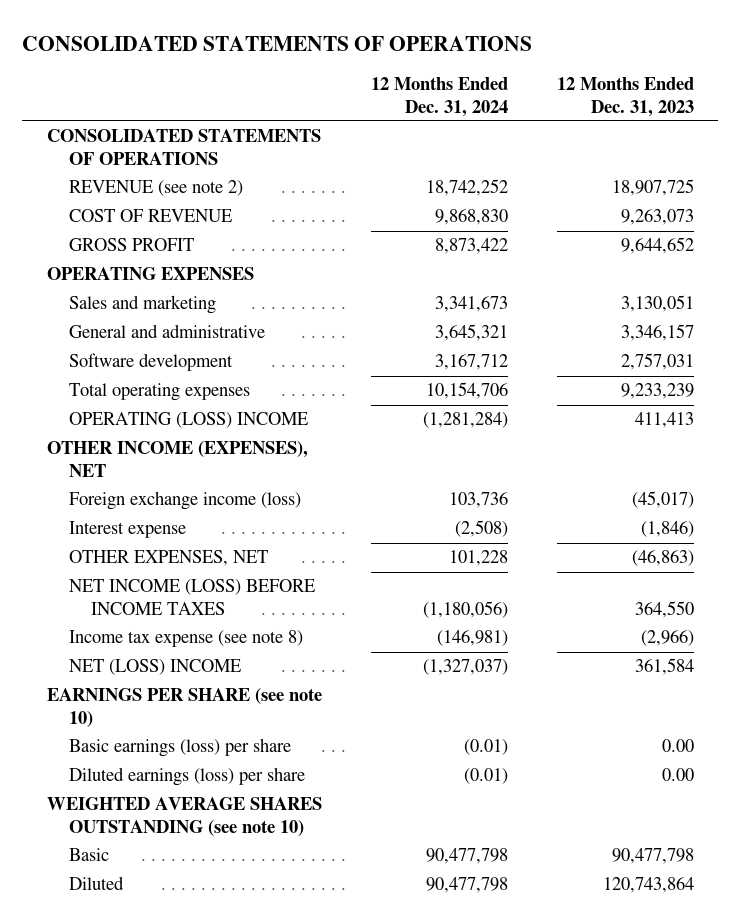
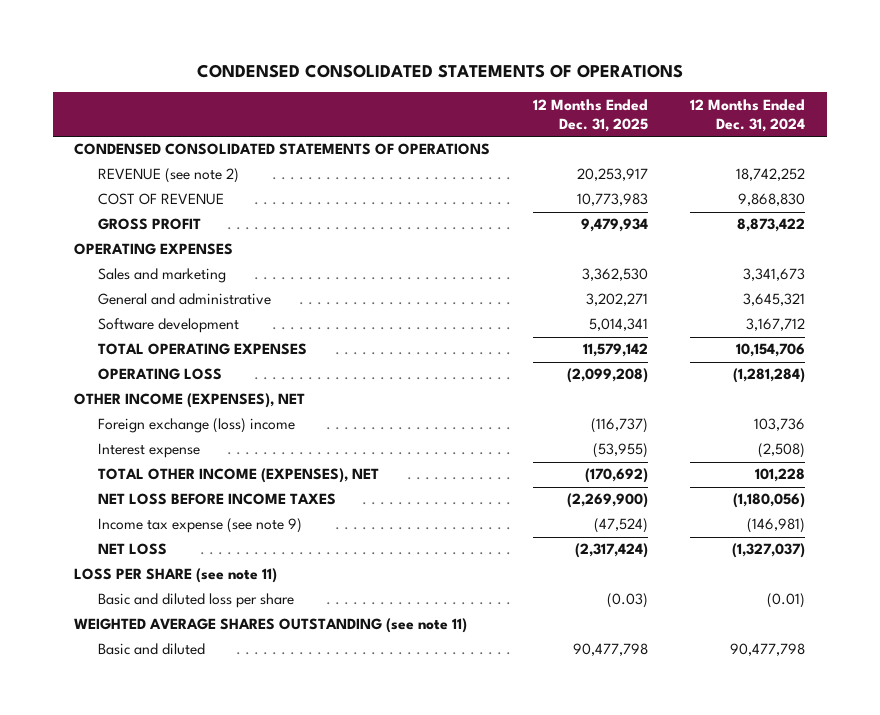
- CONSOLIDATED STATEMENTS OF OPERATIONS
+ CONDENSED CONSOLIDATED STATEMENTS OF OPERATIONS
- | 12 Months Ended Dec. 31, 2024 | 12 Months Ended Dec. 31, 2023
+ | 12 Months Ended Dec. 31, 2025 | 12 Months Ended Dec. 31, 2024
- CONSOLIDATED STATEMENTS OF OPERATIONS
+ CONDENSED CONSOLIDATED STATEMENTS OF OPERATIONS
- Total operating expenses | 10,154,706 | 9,233,239
- OPERATING (LOSS) INCOME | (1,281,284) | 411,413
+ TOTAL OPERATING EXPENSES | 11,579,142 | 10,154,706
+ OPERATING LOSS | (2,099,208) | (1,281,284)
- Foreign exchange income (loss) | 103,736 | (45,017)
+ Foreign exchange (loss) income | (116,737) | 103,736
- OTHER EXPENSES, NET | 101,228 | (46,863)
- NET INCOME (LOSS) BEFORE INCOME TAXES | (1,180,056) | 364,550
- Income tax expense (see note 8) | (146,981) | (2,966)
- NET (LOSS) INCOME | (1,327,037) | 361,584
- EARNINGS PER SHARE (see note 10)
- Basic earnings (loss) per share | (0.01) | 0.00
- Diluted earnings (loss) per share | (0.01) | 0.00
- WEIGHTED AVERAGE SHARES OUTSTANDING (see note 10)
- Basic | 90,477,798 | 90,477,798
- Diluted | 90,477,798 | 120,743,864
+ TOTAL OTHER INCOME (EXPENSES), NET | (170,692) | 101,228
+ NET LOSS BEFORE INCOME TAXES | (2,269,900) | (1,180,056)
+ Income tax expense (see note 9) | (47,524) | (146,981)
+ NET LOSS | (2,317,424) | (1,327,037)
+ LOSS PER SHARE (see note 11)
+ Basic and diluted loss per share | (0.03) | (0.01)
+ WEIGHTED AVERAGE SHARES OUTSTANDING (see note 11)
+ Basic and diluted | 90,477,798 | 90,477,798

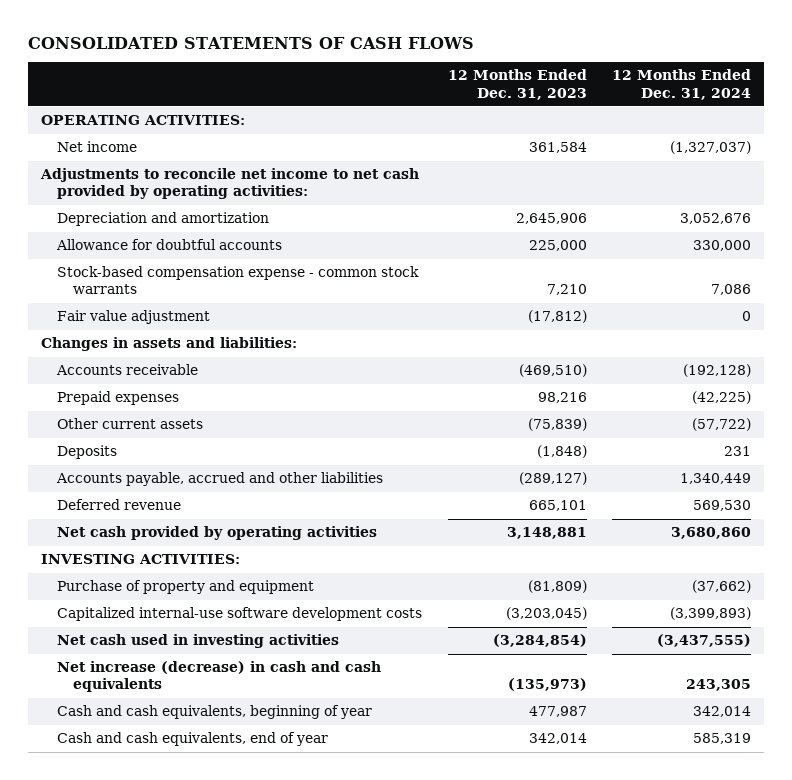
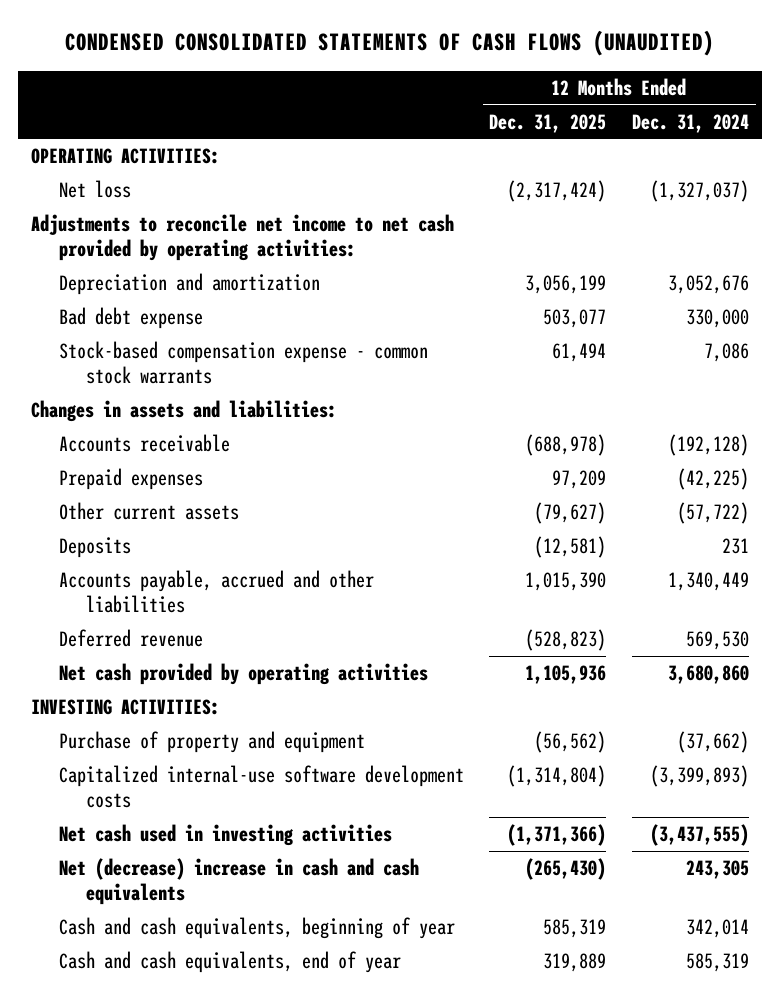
- CONSOLIDATED STATEMENTS OF CASH FLOWS
+ CONDENSED CONSOLIDATED STATEMENTS OF CASH FLOWS (UNAUDITED)
- | 12 Months Ended Dec. 31, 2023 | 12 Months Ended Dec. 31, 2024
+ | 12 Months Ended Dec. 31, 2025 | 12 Months Ended Dec. 31, 2024
- Net income | 361,584 | (1,327,037)
+ Net loss | (2,317,424) | (1,327,037)
- Allowance for doubtful accounts | 225,000 | 330,000
+ Bad debt expense | 503,077 | 330,000
- Fair value adjustment | (17,812) | 0
- Net increase (decrease) in cash and cash equivalents | (135,973) | 243,305
+ Net (decrease) increase in cash and cash equivalents | (265,430) | 243,305

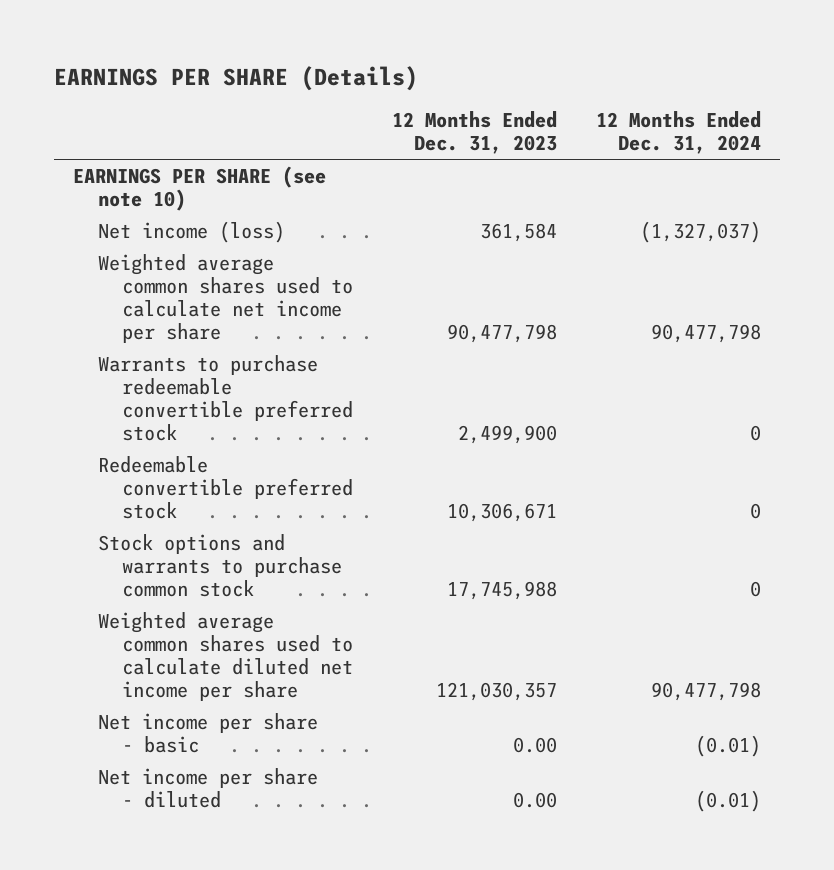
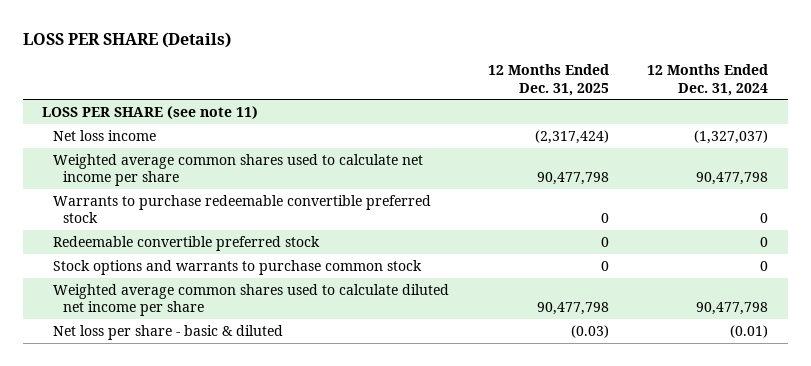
- EARNINGS PER SHARE (Details)
+ LOSS PER SHARE (Details)
- | 12 Months Ended Dec. 31, 2023 | 12 Months Ended Dec. 31, 2024
+ | 12 Months Ended Dec. 31, 2025 | 12 Months Ended Dec. 31, 2024
- EARNINGS PER SHARE (see note 10)
- Net income (loss) | 361,584 | (1,327,037)
+ LOSS PER SHARE (see note 11)
+ Net loss income | (2,317,424) | (1,327,037)
- Net income per share - basic | 0.00 | (0.01)
- Net income per share - diluted | 0.00 | (0.01)
+ Net loss per share - basic & diluted | (0.03) | (0.01)

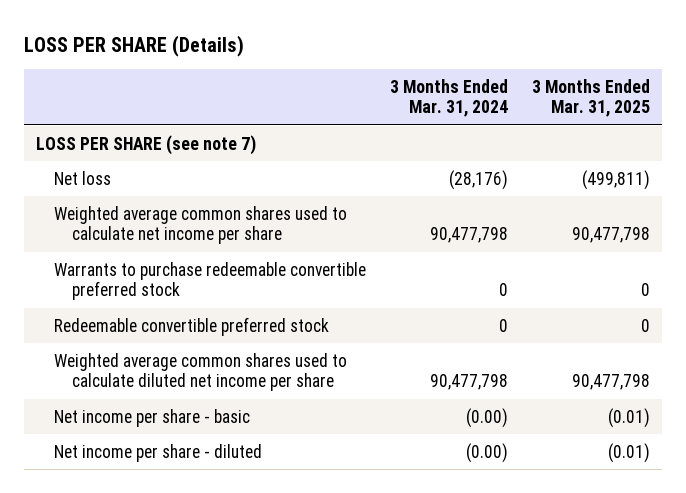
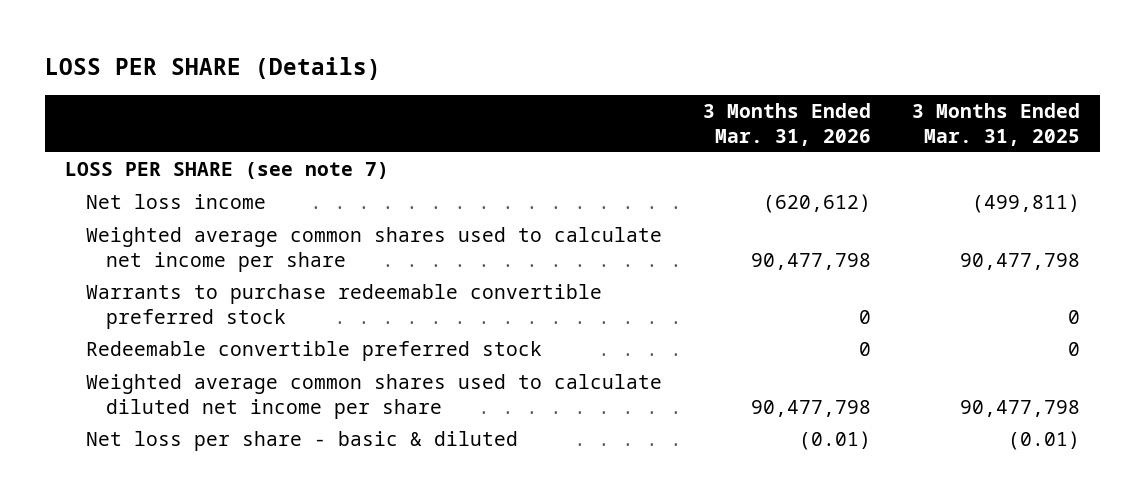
- | 3 Months Ended Mar. 31, 2024 | 3 Months Ended Mar. 31, 2025
+ | 3 Months Ended Mar. 31, 2026 | 3 Months Ended Mar. 31, 2025
- Net loss | (28,176) | (499,811)
+ Net loss income | (620,612) | (499,811)
- Net income per share - basic | (0.00) | (0.01)
- Net income per share - diluted | (0.00) | (0.01)
+ Net loss per share - basic & diluted | (0.01) | (0.01)

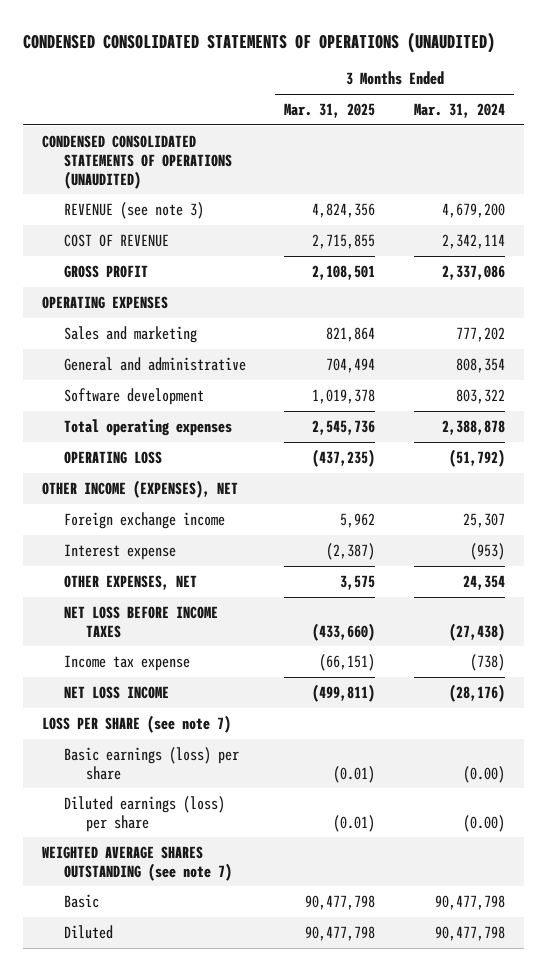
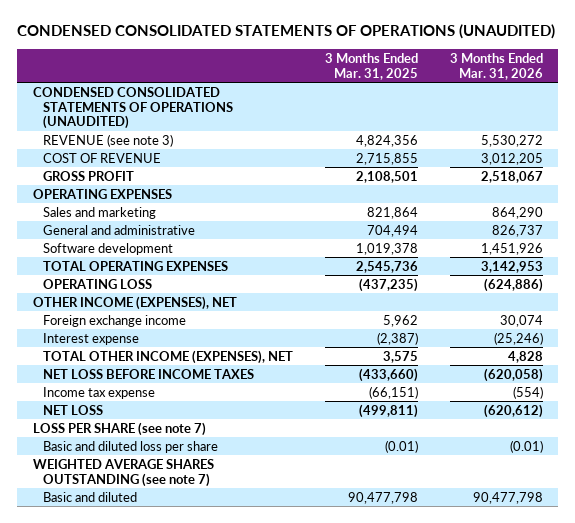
- | 3 Months Ended Mar. 31, 2025 | 3 Months Ended Mar. 31, 2024
+ | 3 Months Ended Mar. 31, 2025 | 3 Months Ended Mar. 31, 2026
- Total operating expenses | 2,545,736 | 2,388,878
+ TOTAL OPERATING EXPENSES | 2,545,736 | 3,142,953
- OTHER EXPENSES, NET | 3,575 | 24,354
+ TOTAL OTHER INCOME (EXPENSES), NET | 3,575 | 4,828
- NET LOSS INCOME | (499,811) | (28,176)
+ NET LOSS | (499,811) | (620,612)
- Basic earnings (loss) per share | (0.01) | (0.00)
- Diluted earnings (loss) per share | (0.01) | (0.00)
+ Basic and diluted loss per share | (0.01) | (0.01)
- Basic | 90,477,798 | 90,477,798
- Diluted | 90,477,798 | 90,477,798
+ Basic and diluted | 90,477,798 | 90,477,798

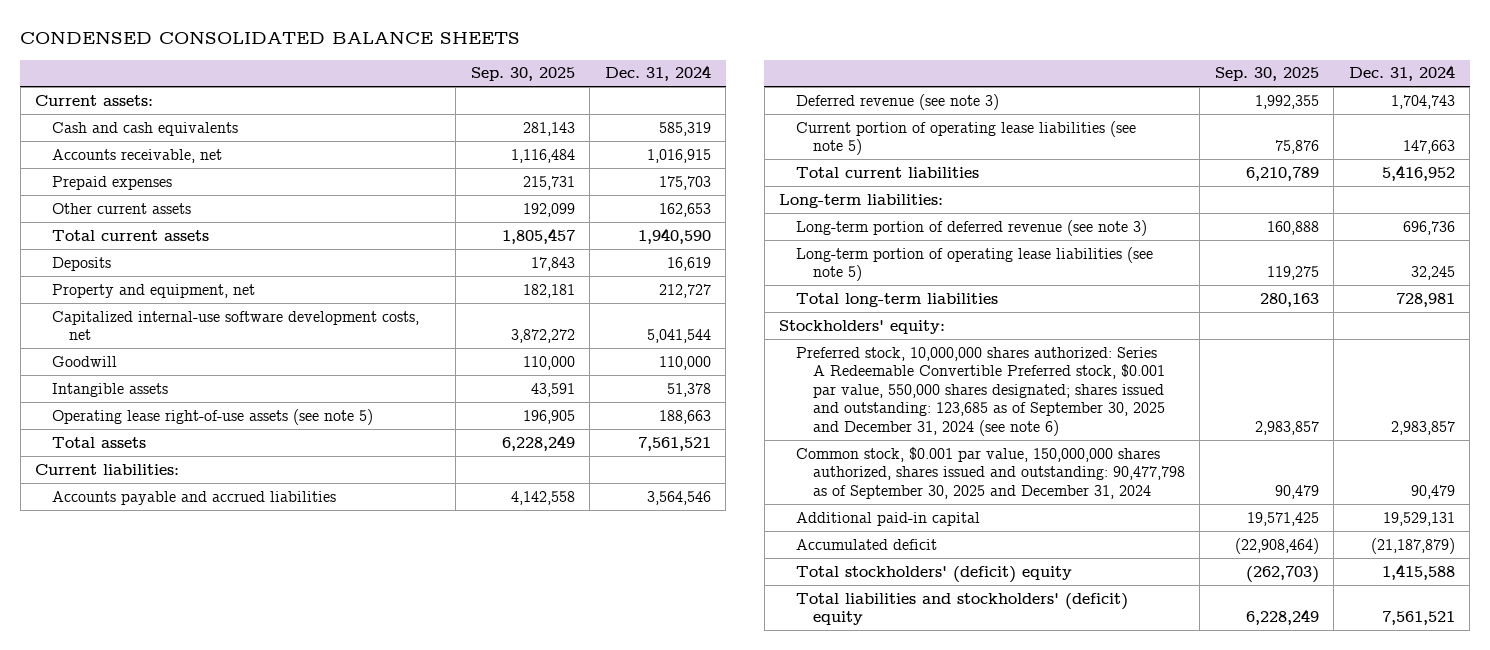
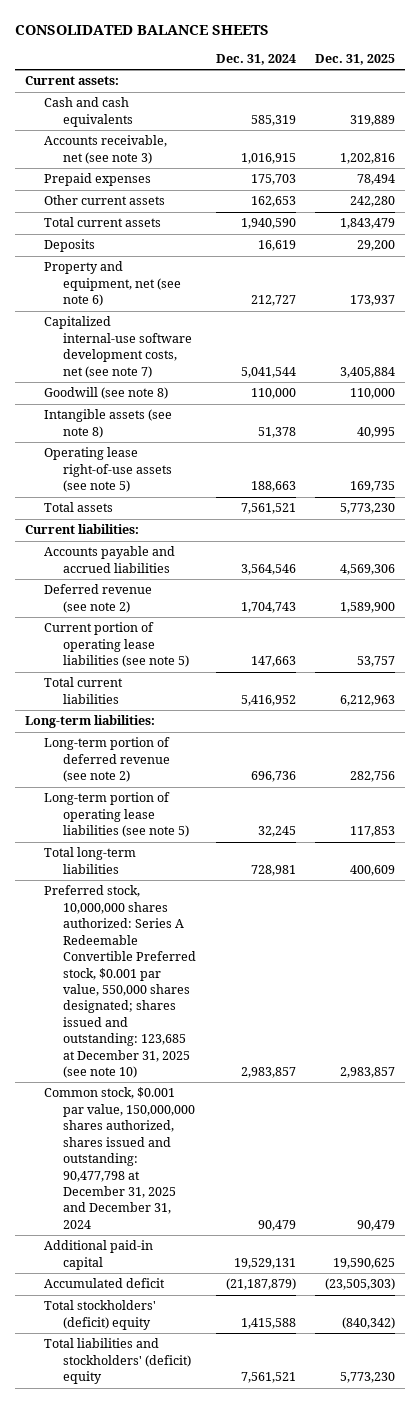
- CONDENSED CONSOLIDATED BALANCE SHEETS
+ CONSOLIDATED BALANCE SHEETS
- | Sep. 30, 2025 | Dec. 31, 2024
+ | Dec. 31, 2024 | Dec. 31, 2025
- Accounts receivable, net | 1,116,484 | 1,016,915
+ Accounts receivable, net (see note 3) | 1,016,915 | 1,202,816
- Property and equipment, net | 182,181 | 212,727
- Capitalized internal-use software development costs, net | 3,872,272 | 5,041,544
- Goodwill | 110,000 | 110,000
- Intangible assets | 43,591 | 51,378
+ Property and equipment, net (see note 6) | 212,727 | 173,937
+ Capitalized internal-use software development costs, net (see note 7) | 5,041,544 | 3,405,884
+ Goodwill (see note 8) | 110,000 | 110,000
+ Intangible assets (see note 8) | 51,378 | 40,995
- Deferred revenue (see note 3) | 1,992,355 | 1,704,743
+ Deferred revenue (see note 2) | 1,704,743 | 1,589,900
- Long-term portion of deferred revenue (see note 3) | 160,888 | 696,736
+ Long-term portion of deferred revenue (see note 2) | 696,736 | 282,756
- Stockholders' equity:
- Preferred stock, 10,000,000 shares authorized: Series A Redeemable Convertible Preferred stock, $0.001 par value, 550,000 shares designated; shares issued and outstanding: 123,685 as of September 30, 2025 and December 31, 2024 (see note 6) | 2,983,857 | 2,983,857
- Common stock, $0.001 par value, 150,000,000 shares authorized, shares issued and outstanding: 90,477,798 as of September 30, 2025 and December 31, 2024 | 90,479 | 90,479
+ Preferred stock, 10,000,000 shares authorized: Series A Redeemable Convertible Preferred stock, $0.001 par value, 550,000 shares designated; shares issued and outstanding: 123,685 at December 31, 2025 (see note 10) | 2,983,857 | 2,983,857
+ Common stock, $0.001 par value, 150,000,000 shares authorized, shares issued and outstanding: 90,477,798 at December 31, 2025 and December 31, 2024 | 90,479 | 90,479

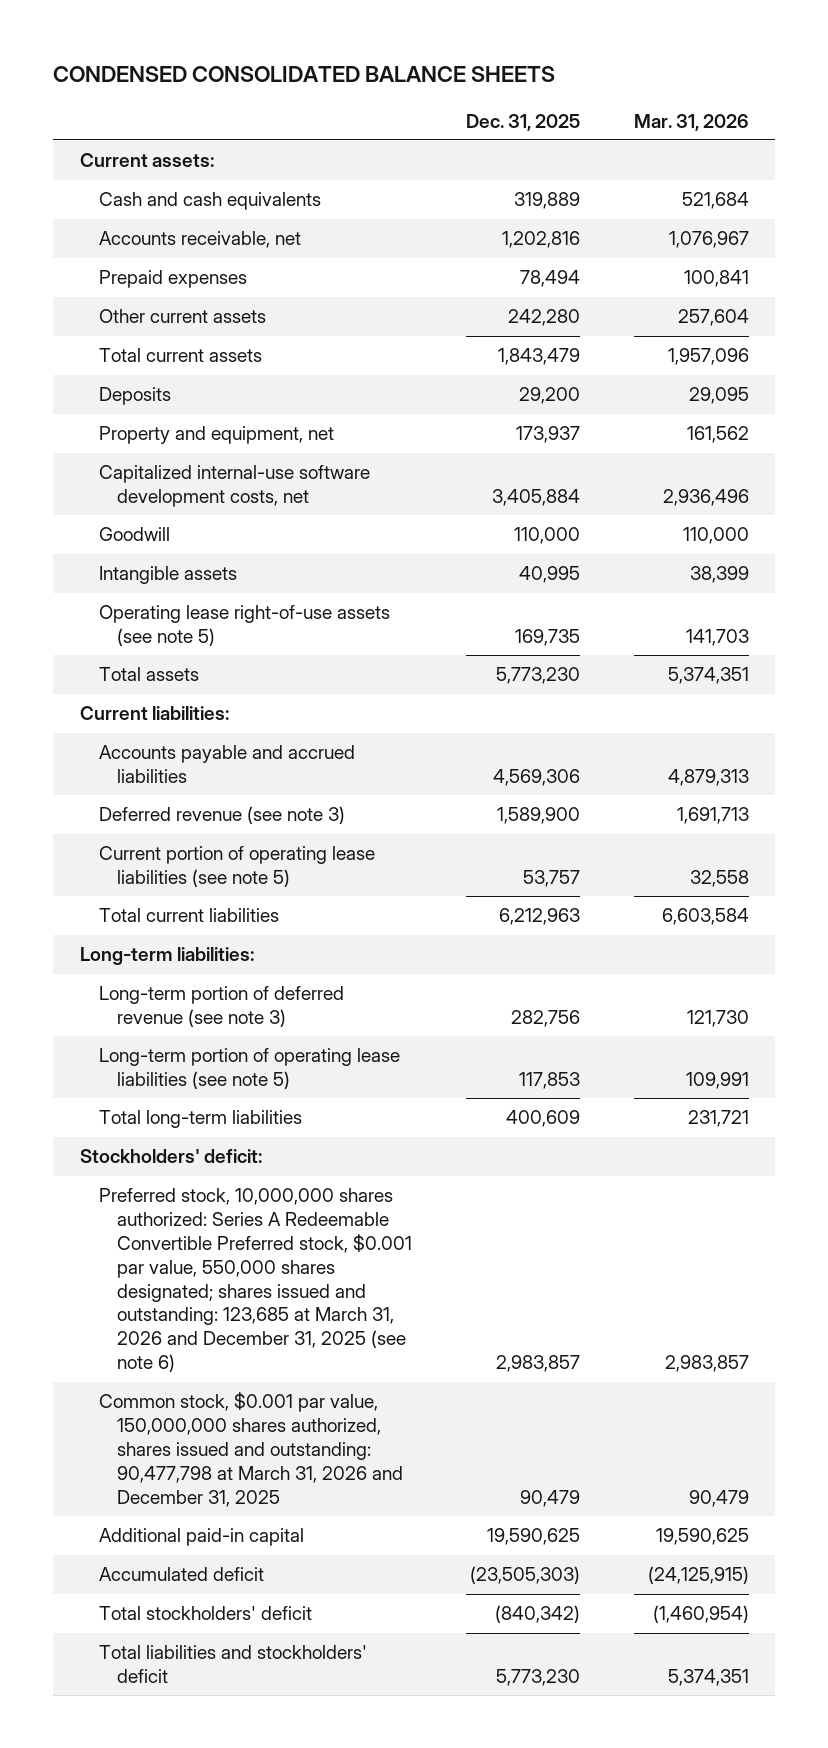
- CONSOLIDATED BALANCE SHEETS
+ CONDENSED CONSOLIDATED BALANCE SHEETS
- | Dec. 31, 2024 | Dec. 31, 2025
+ | Dec. 31, 2025 | Mar. 31, 2026
- Accounts receivable, net (see note 3) | 1,016,915 | 1,202,816
+ Accounts receivable, net | 1,202,816 | 1,076,967
- Property and equipment, net (see note 6) | 212,727 | 173,937
- Capitalized internal-use software development costs, net (see note 7) | 5,041,544 | 3,405,884
- Goodwill (see note 8) | 110,000 | 110,000
- Intangible assets (see note 8) | 51,378 | 40,995
+ Property and equipment, net | 173,937 | 161,562
+ Capitalized internal-use software development costs, net | 3,405,884 | 2,936,496
+ Goodwill | 110,000 | 110,000
+ Intangible assets | 40,995 | 38,399
- Deferred revenue (see note 2) | 1,704,743 | 1,589,900
+ Deferred revenue (see note 3) | 1,589,900 | 1,691,713
- Long-term portion of deferred revenue (see note 2) | 696,736 | 282,756
+ Long-term portion of deferred revenue (see note 3) | 282,756 | 121,730
- Preferred stock, 10,000,000 shares authorized: Series A Redeemable Convertible Preferred stock, $0.001 par value, 550,000 shares designated; shares issued and outstanding: 123,685 at December 31, 2025 (see note 10) | 2,983,857 | 2,983,857
- Common stock, $0.001 par value, 150,000,000 shares authorized, shares issued and outstanding: 90,477,798 at December 31, 2025 and December 31, 2024 | 90,479 | 90,479
+ Stockholders' deficit:
+ Preferred stock, 10,000,000 shares authorized: Series A Redeemable Convertible Preferred stock, $0.001 par value, 550,000 shares designated; shares issued and outstanding: 123,685 at March 31, 2026 and December 31, 2025 (see note 6) | 2,983,857 | 2,983,857
+ Common stock, $0.001 par value, 150,000,000 shares authorized, shares issued and outstanding: 90,477,798 at March 31, 2026 and December 31, 2025 | 90,479 | 90,479
- Total stockholders' (deficit) equity | 1,415,588 | (840,342)
- Total liabilities and stockholders' (deficit) equity | 7,561,521 | 5,773,230
+ Total stockholders' deficit | (840,342) | (1,460,954)
+ Total liabilities and stockholders' deficit | 5,773,230 | 5,374,351

